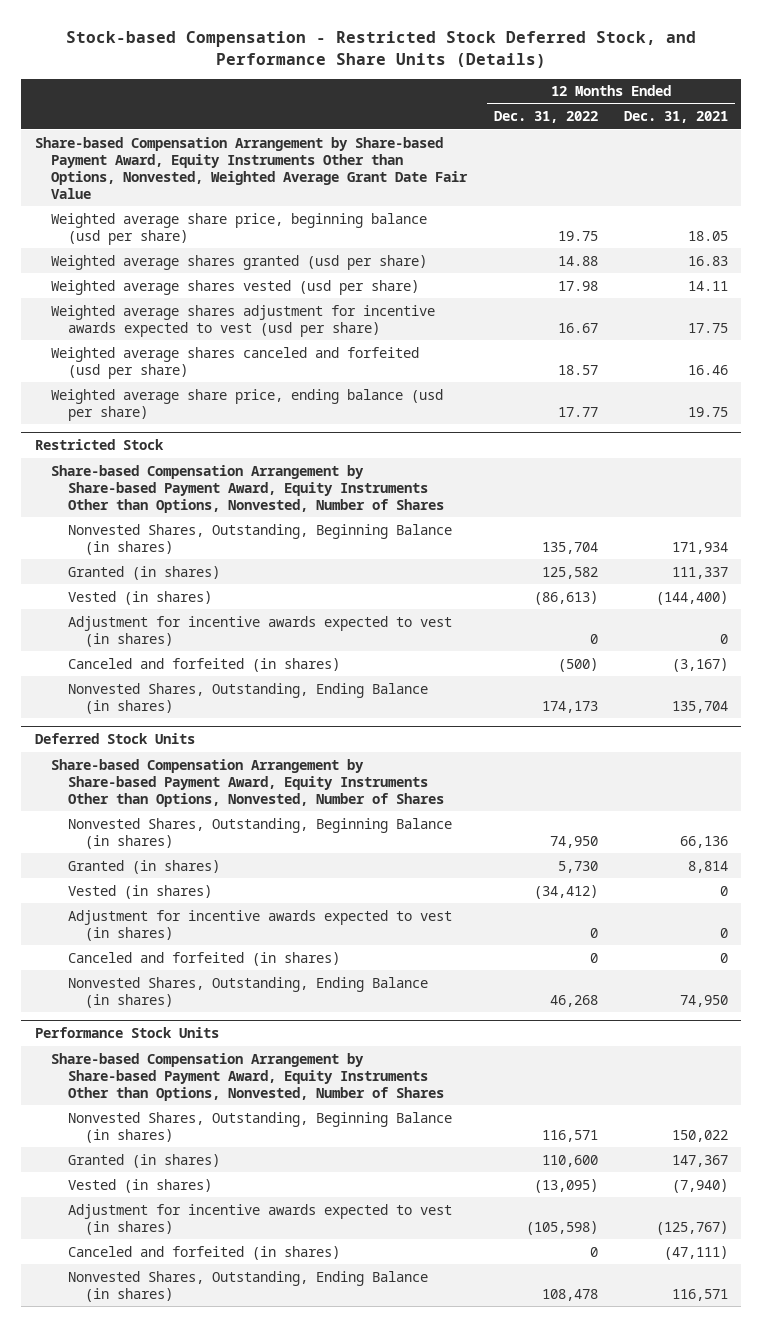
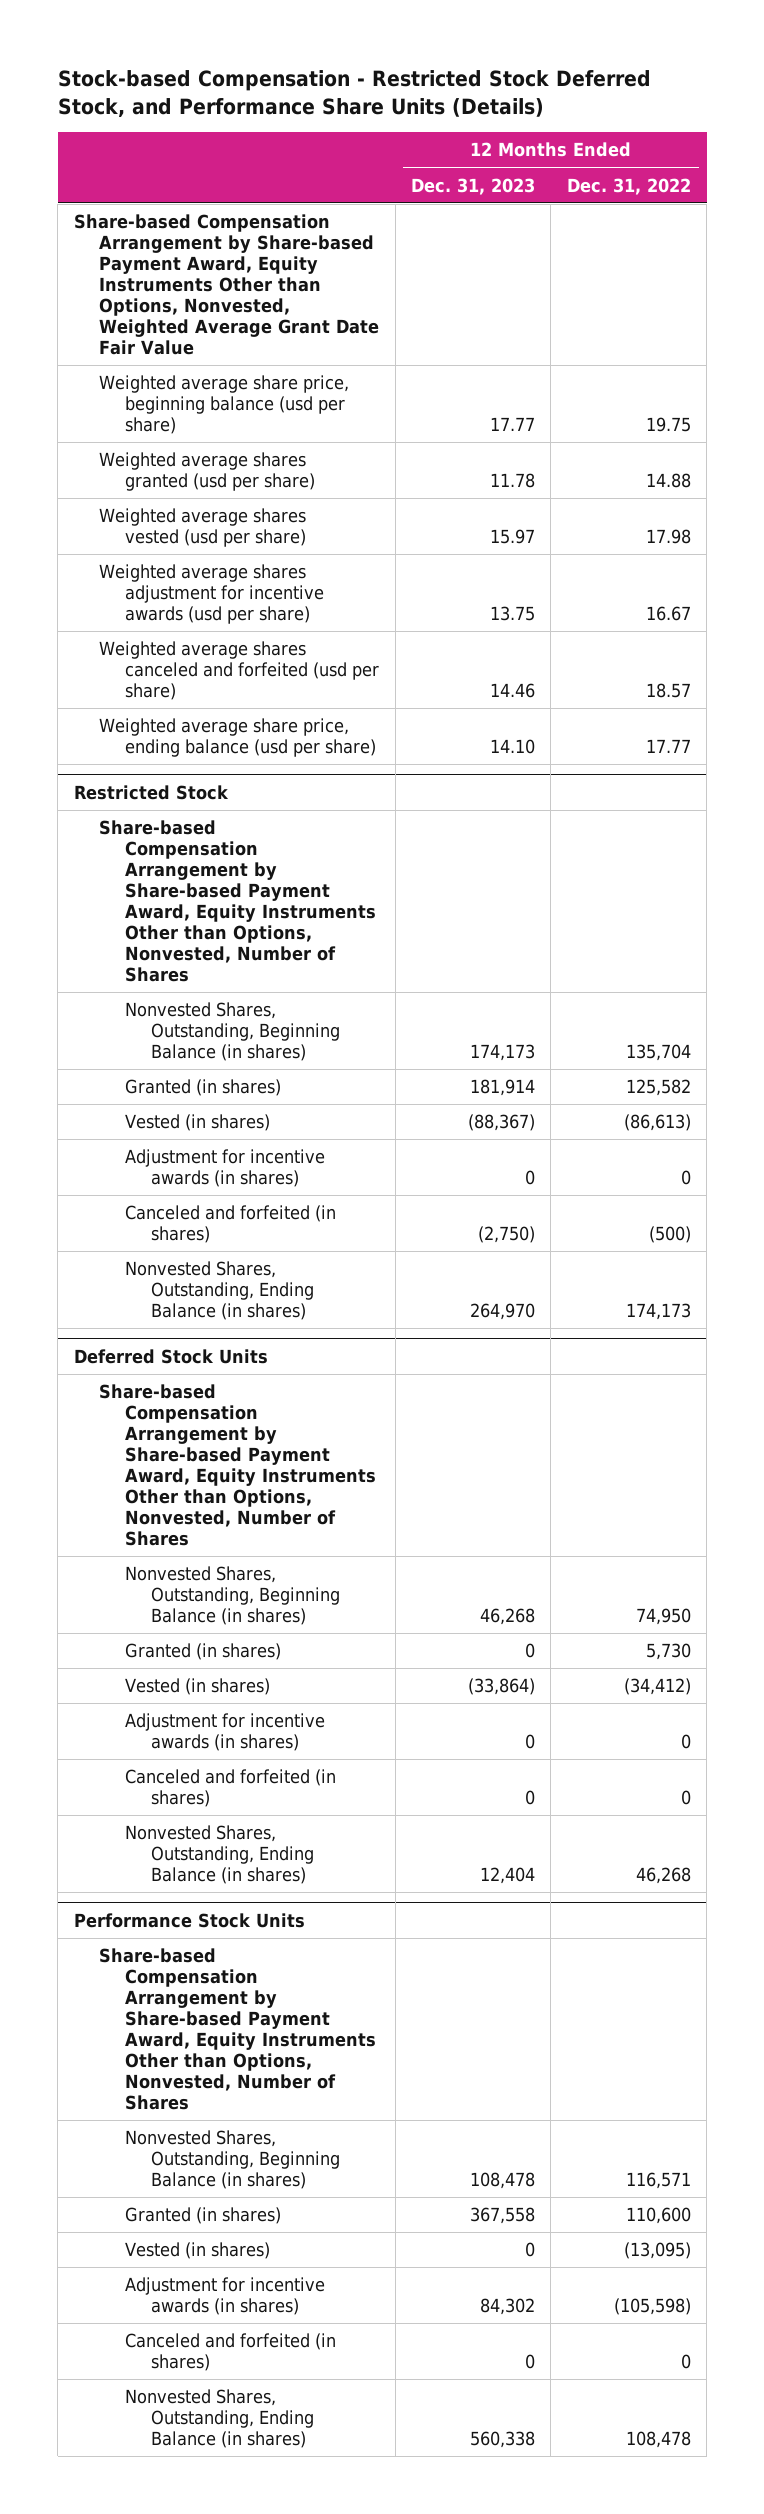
- | 12 Months Ended Dec. 31, 2022 | 12 Months Ended Dec. 31, 2021
+ | 12 Months Ended Dec. 31, 2023 | 12 Months Ended Dec. 31, 2022
- Weighted average shares adjustment for incentive awards expected to vest (usd per share) | 16.67 | 17.75
+ Weighted average shares adjustment for incentive awards (usd per share) | 13.75 | 16.67
@ Restricted Stock
- Adjustment for incentive awards expected to vest (in shares) | 0 | 0
+ Adjustment for incentive awards (in shares) | 0 | 0
@ Deferred Stock Units
- Adjustment for incentive awards expected to vest (in shares) | 0 | 0
+ Adjustment for incentive awards (in shares) | 0 | 0
@ Performance Stock Units
- Adjustment for incentive awards expected to vest (in shares) | (105,598) | (125,767)
+ Adjustment for incentive awards (in shares) | 84,302 | (105,598)

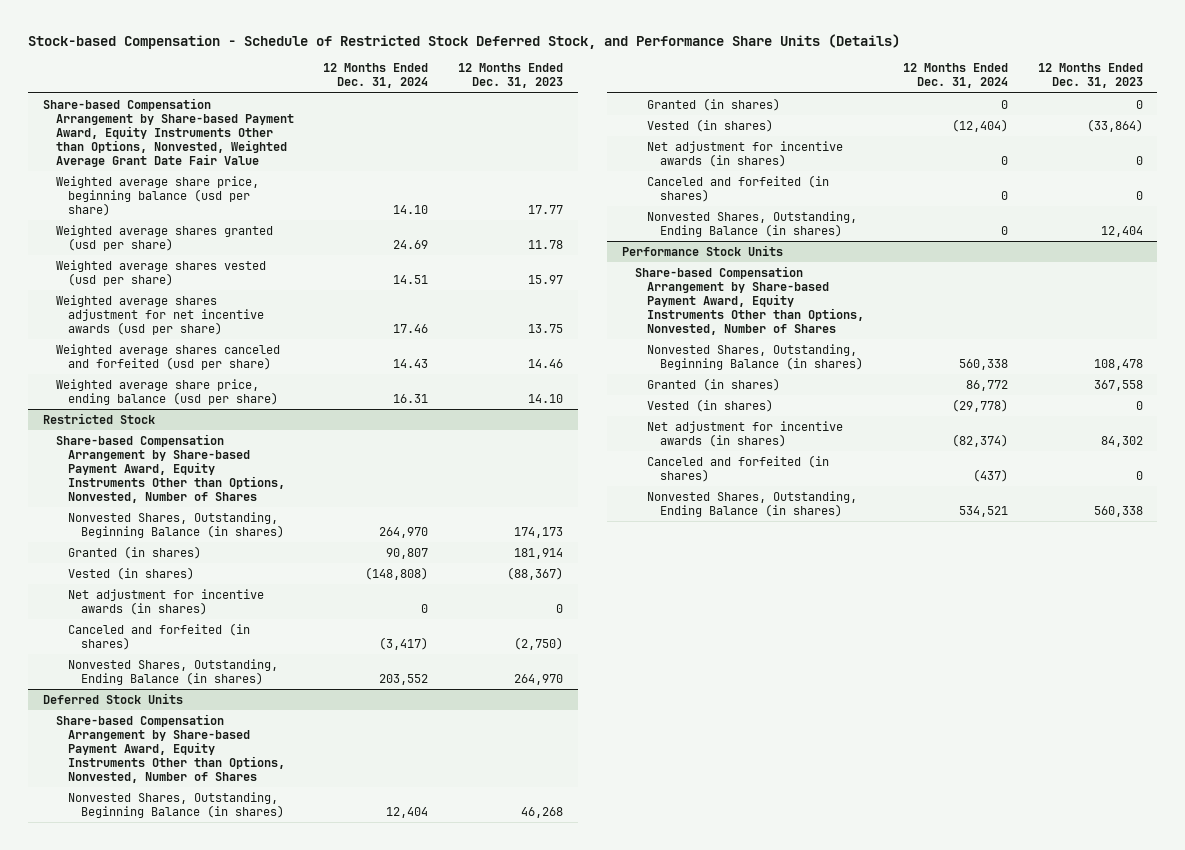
- Stock-based Compensation - Restricted Stock Deferred Stock, and Performance Share Units (Details)
+ Stock-based Compensation - Schedule of Restricted Stock Deferred Stock, and Performance Share Units (Details)
- | 12 Months Ended Dec. 31, 2023 | 12 Months Ended Dec. 31, 2022
+ | 12 Months Ended Dec. 31, 2024 | 12 Months Ended Dec. 31, 2023
- Weighted average shares adjustment for incentive awards (usd per share) | 13.75 | 16.67
+ Weighted average shares adjustment for net incentive awards (usd per share) | 17.46 | 13.75
@ Restricted Stock
- Adjustment for incentive awards (in shares) | 0 | 0
+ Net adjustment for incentive awards (in shares) | 0 | 0
@ Deferred Stock Units
- Adjustment for incentive awards (in shares) | 0 | 0
+ Net adjustment for incentive awards (in shares) | 0 | 0
@ Performance Stock Units
- Adjustment for incentive awards (in shares) | 84,302 | (105,598)
+ Net adjustment for incentive awards (in shares) | (82,374) | 84,302

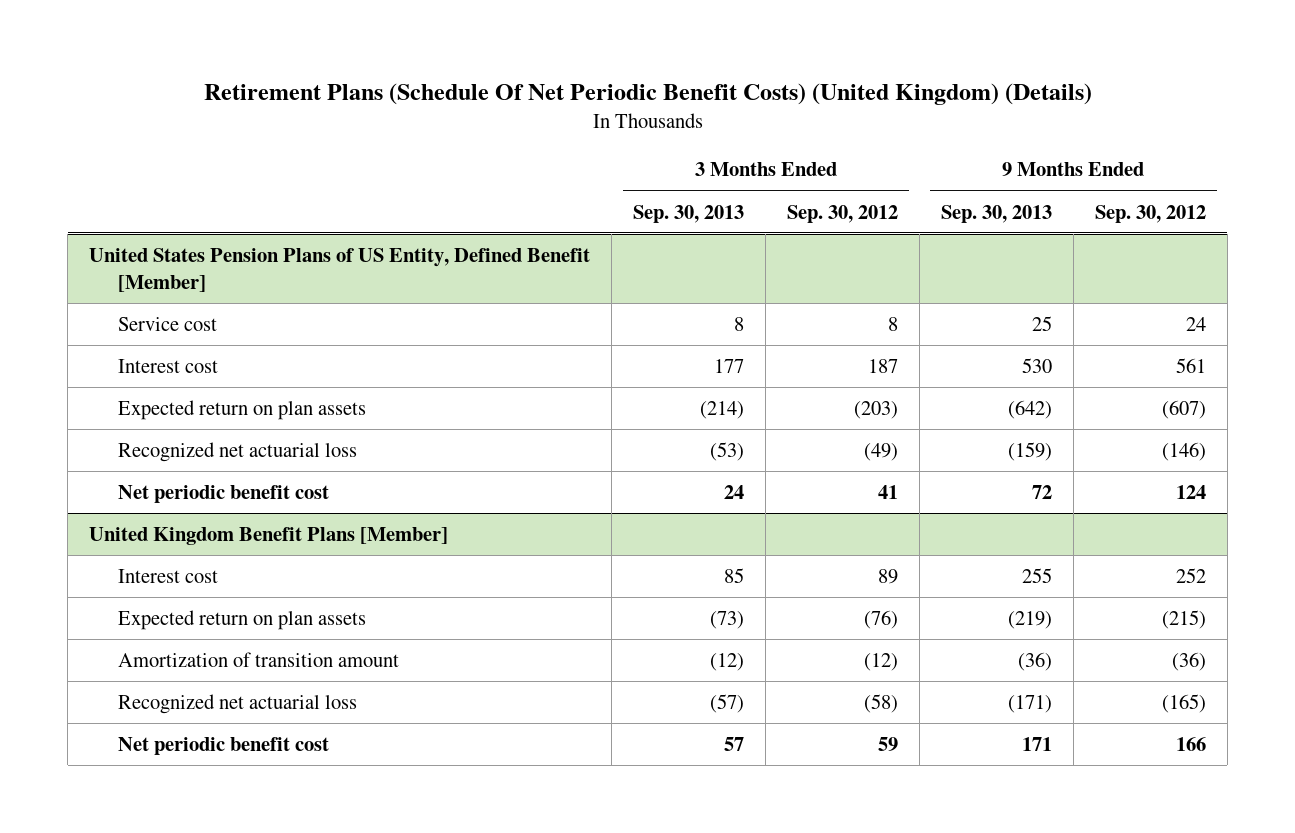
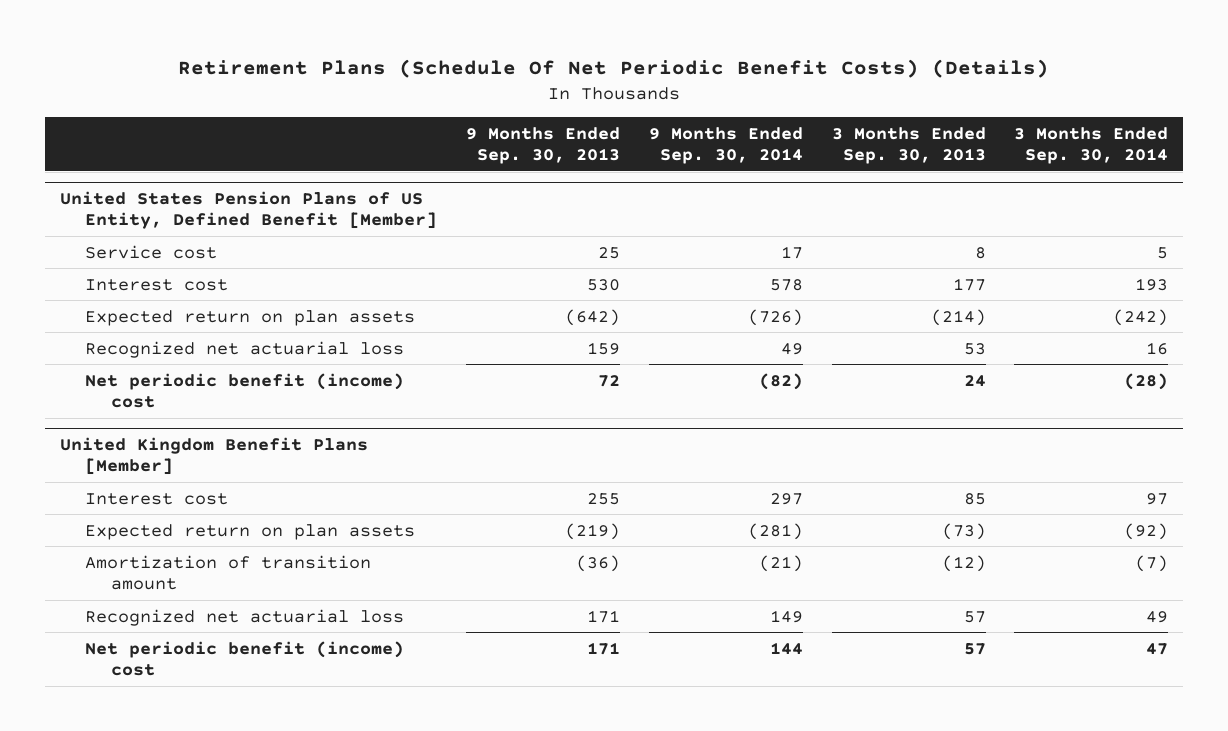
- Retirement Plans (Schedule Of Net Periodic Benefit Costs) (United Kingdom) (Details)
+ Retirement Plans (Schedule Of Net Periodic Benefit Costs) (Details)
- | 3 Months Ended Sep. 30, 2013 | 3 Months Ended Sep. 30, 2012 | 9 Months Ended Sep. 30, 2013 | 9 Months Ended Sep. 30, 2012
+ | 9 Months Ended Sep. 30, 2013 | 9 Months Ended Sep. 30, 2014 | 3 Months Ended Sep. 30, 2013 | 3 Months Ended Sep. 30, 2014
@ United States Pension Plans of US Entity, Defined Benefit [Member]
- Recognized net actuarial loss | (53) | (49) | (159) | (146)
- Net periodic benefit cost | 24 | 41 | 72 | 124
+ Recognized net actuarial loss | 159 | 49 | 53 | 16
+ Net periodic benefit (income) cost | 72 | (82) | 24 | (28)
@ United Kingdom Benefit Plans [Member]
- Recognized net actuarial loss | (57) | (58) | (171) | (165)
- Net periodic benefit cost | 57 | 59 | 171 | 166
+ Recognized net actuarial loss | 171 | 149 | 57 | 49
+ Net periodic benefit (income) cost | 171 | 144 | 57 | 47

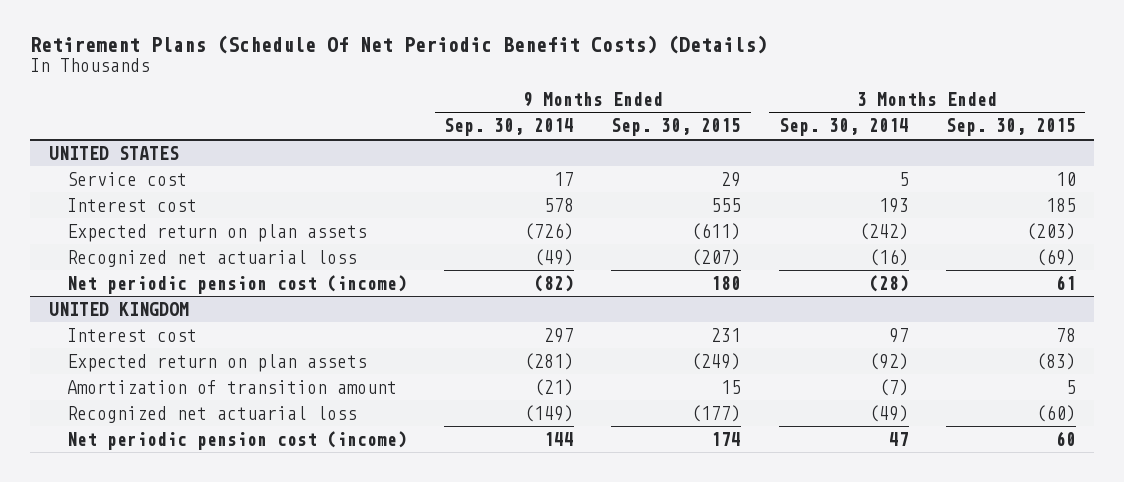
- | 9 Months Ended Sep. 30, 2013 | 9 Months Ended Sep. 30, 2014 | 3 Months Ended Sep. 30, 2013 | 3 Months Ended Sep. 30, 2014
+ | 9 Months Ended Sep. 30, 2014 | 9 Months Ended Sep. 30, 2015 | 3 Months Ended Sep. 30, 2014 | 3 Months Ended Sep. 30, 2015
- United States Pension Plans of US Entity, Defined Benefit [Member]
+ UNITED STATES
- Recognized net actuarial loss | 159 | 49 | 53 | 16
- Net periodic benefit (income) cost | 72 | (82) | 24 | (28)
- United Kingdom Benefit Plans [Member]
+ Recognized net actuarial loss | (49) | (207) | (16) | (69)
+ Net periodic pension cost (income) | (82) | 180 | (28) | 61
+ UNITED KINGDOM
- Recognized net actuarial loss | 171 | 149 | 57 | 49
- Net periodic benefit (income) cost | 171 | 144 | 57 | 47
+ Recognized net actuarial loss | (149) | (177) | (49) | (60)
+ Net periodic pension cost (income) | 144 | 174 | 47 | 60

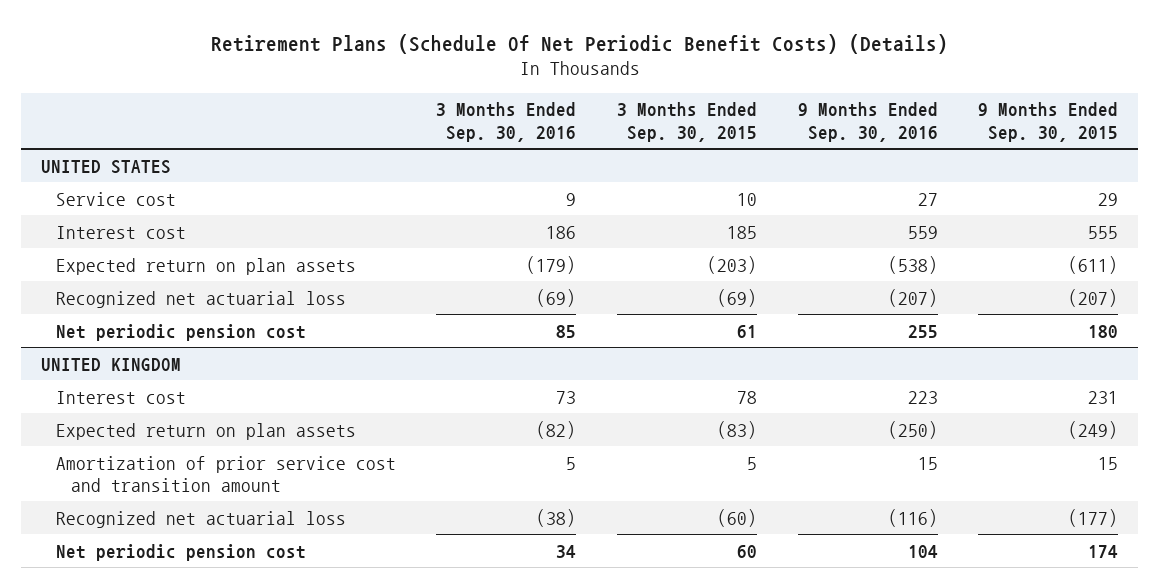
- | 9 Months Ended Sep. 30, 2014 | 9 Months Ended Sep. 30, 2015 | 3 Months Ended Sep. 30, 2014 | 3 Months Ended Sep. 30, 2015
+ | 3 Months Ended Sep. 30, 2016 | 3 Months Ended Sep. 30, 2015 | 9 Months Ended Sep. 30, 2016 | 9 Months Ended Sep. 30, 2015
@ UNITED STATES
- Net periodic pension cost (income) | (82) | 180 | (28) | 61
+ Net periodic pension cost | 85 | 61 | 255 | 180
@ UNITED KINGDOM
- Amortization of transition amount | (21) | 15 | (7) | 5
+ Amortization of prior service cost and transition amount | 5 | 5 | 15 | 15
- Net periodic pension cost (income) | 144 | 174 | 47 | 60
+ Net periodic pension cost | 34 | 60 | 104 | 174

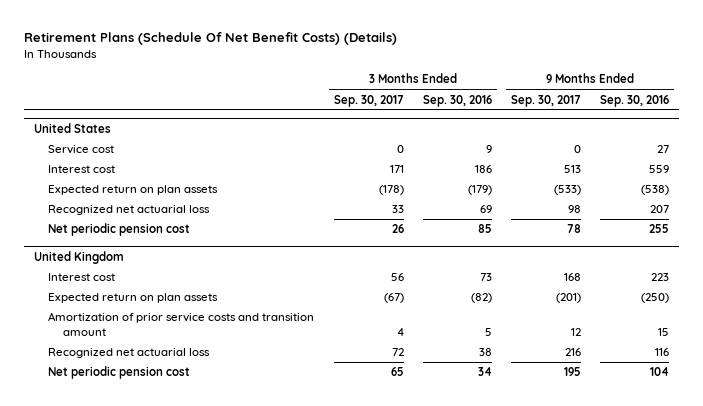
- Retirement Plans (Schedule Of Net Periodic Benefit Costs) (Details)
+ Retirement Plans (Schedule Of Net Benefit Costs) (Details)
- | 3 Months Ended Sep. 30, 2016 | 3 Months Ended Sep. 30, 2015 | 9 Months Ended Sep. 30, 2016 | 9 Months Ended Sep. 30, 2015
+ | 3 Months Ended Sep. 30, 2017 | 3 Months Ended Sep. 30, 2016 | 9 Months Ended Sep. 30, 2017 | 9 Months Ended Sep. 30, 2016
- UNITED STATES
+ United States
- Recognized net actuarial loss | (69) | (69) | (207) | (207)
+ Recognized net actuarial loss | 33 | 69 | 98 | 207
- UNITED KINGDOM
+ United Kingdom
- Amortization of prior service cost and transition amount | 5 | 5 | 15 | 15
- Recognized net actuarial loss | (38) | (60) | (116) | (177)
+ Amortization of prior service costs and transition amount | 4 | 5 | 12 | 15
+ Recognized net actuarial loss | 72 | 38 | 216 | 116

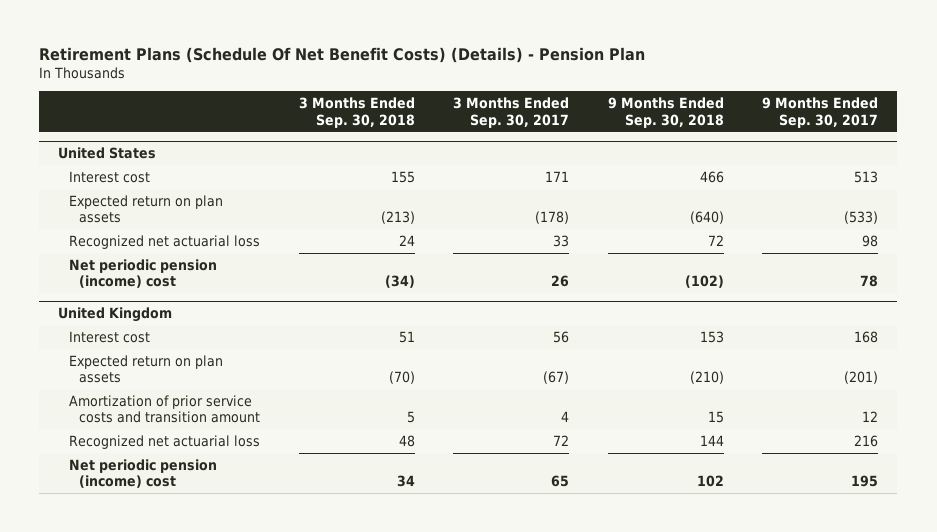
- Retirement Plans (Schedule Of Net Benefit Costs) (Details)
+ Retirement Plans (Schedule Of Net Benefit Costs) (Details) - Pension Plan
- | 3 Months Ended Sep. 30, 2017 | 3 Months Ended Sep. 30, 2016 | 9 Months Ended Sep. 30, 2017 | 9 Months Ended Sep. 30, 2016
+ | 3 Months Ended Sep. 30, 2018 | 3 Months Ended Sep. 30, 2017 | 9 Months Ended Sep. 30, 2018 | 9 Months Ended Sep. 30, 2017
@ United States
- Service cost | 0 | 9 | 0 | 27
- Net periodic pension cost | 26 | 85 | 78 | 255
+ Net periodic pension (income) cost | (34) | 26 | (102) | 78
@ United Kingdom
- Net periodic pension cost | 65 | 34 | 195 | 104
+ Net periodic pension (income) cost | 34 | 65 | 102 | 195

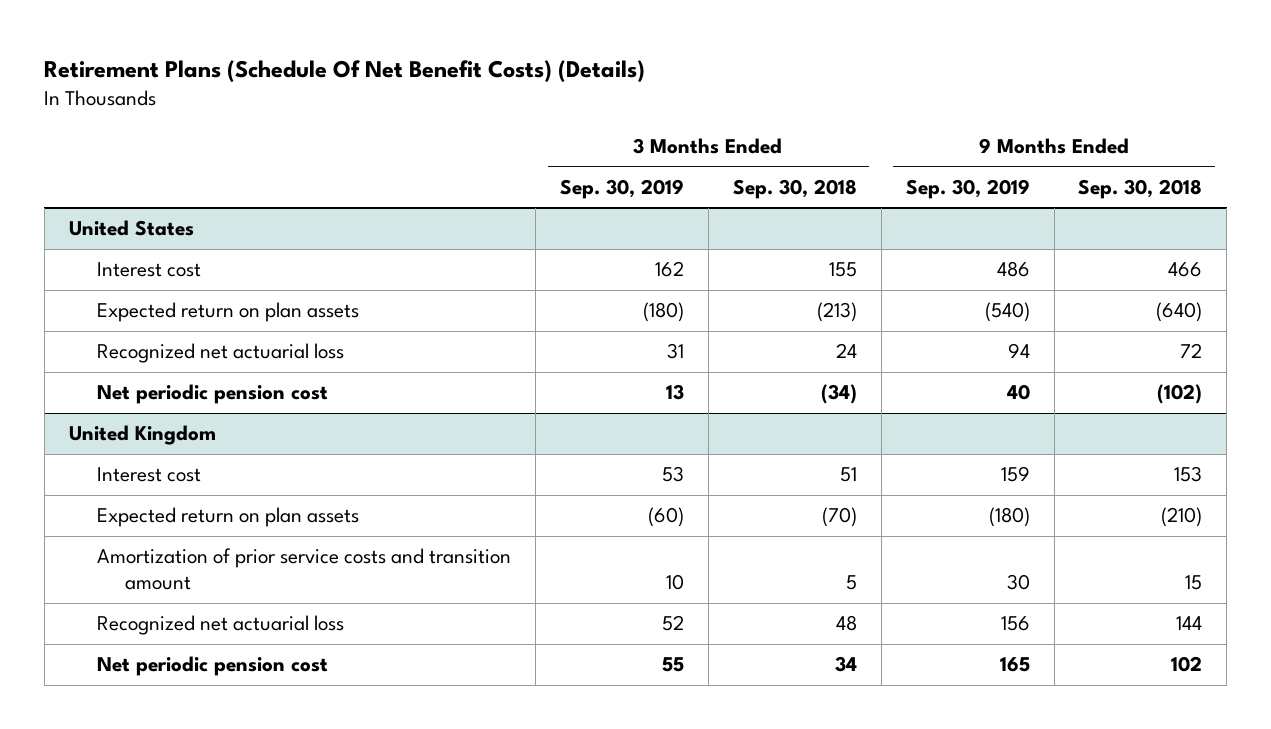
- Retirement Plans (Schedule Of Net Benefit Costs) (Details) - Pension Plan
+ Retirement Plans (Schedule Of Net Benefit Costs) (Details)
- | 3 Months Ended Sep. 30, 2018 | 3 Months Ended Sep. 30, 2017 | 9 Months Ended Sep. 30, 2018 | 9 Months Ended Sep. 30, 2017
+ | 3 Months Ended Sep. 30, 2019 | 3 Months Ended Sep. 30, 2018 | 9 Months Ended Sep. 30, 2019 | 9 Months Ended Sep. 30, 2018
@ United States
- Net periodic pension (income) cost | (34) | 26 | (102) | 78
+ Net periodic pension cost | 13 | (34) | 40 | (102)
@ United Kingdom
- Net periodic pension (income) cost | 34 | 65 | 102 | 195
+ Net periodic pension cost | 55 | 34 | 165 | 102

